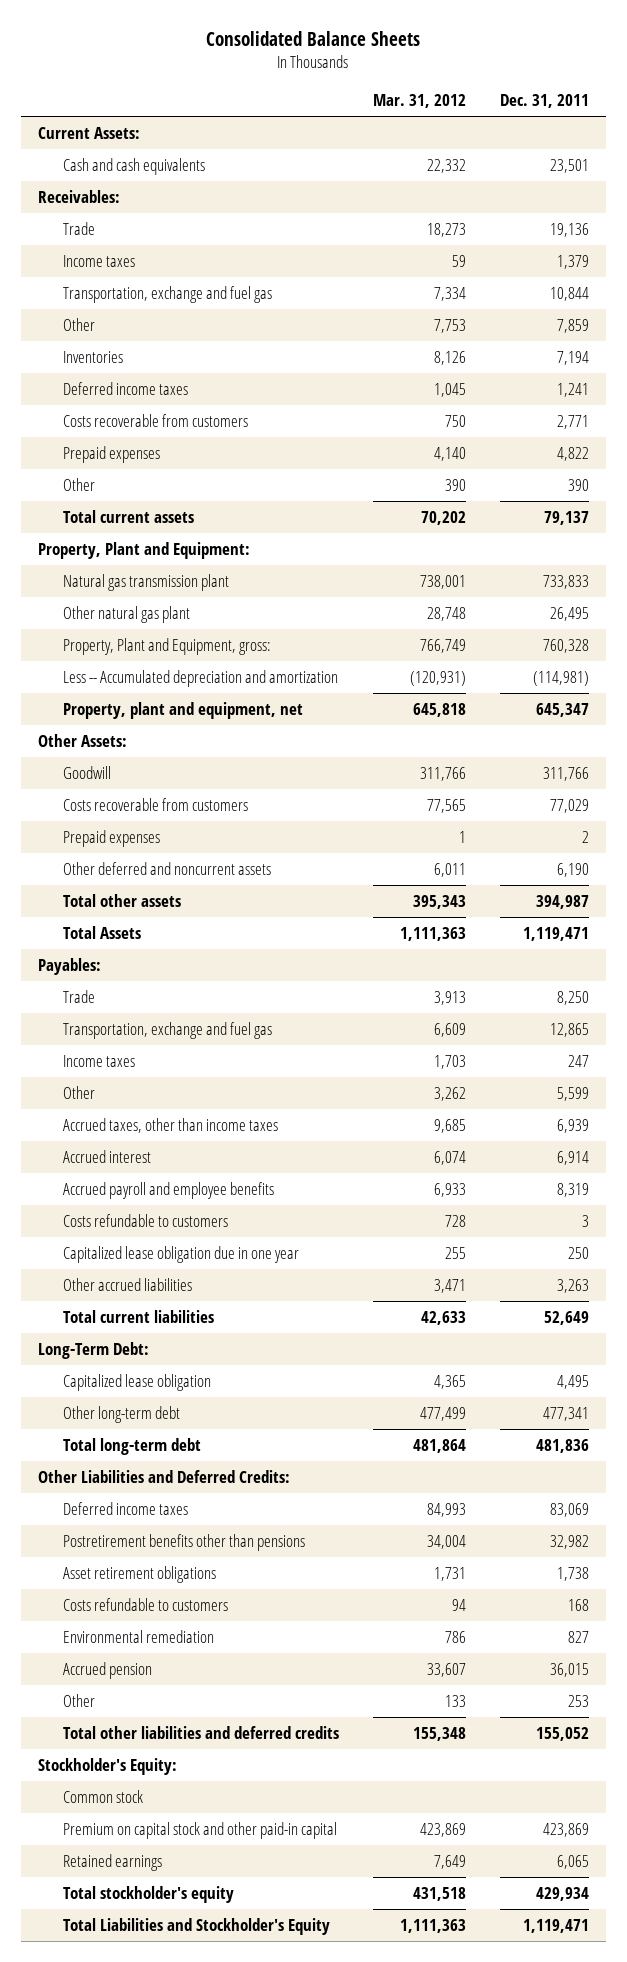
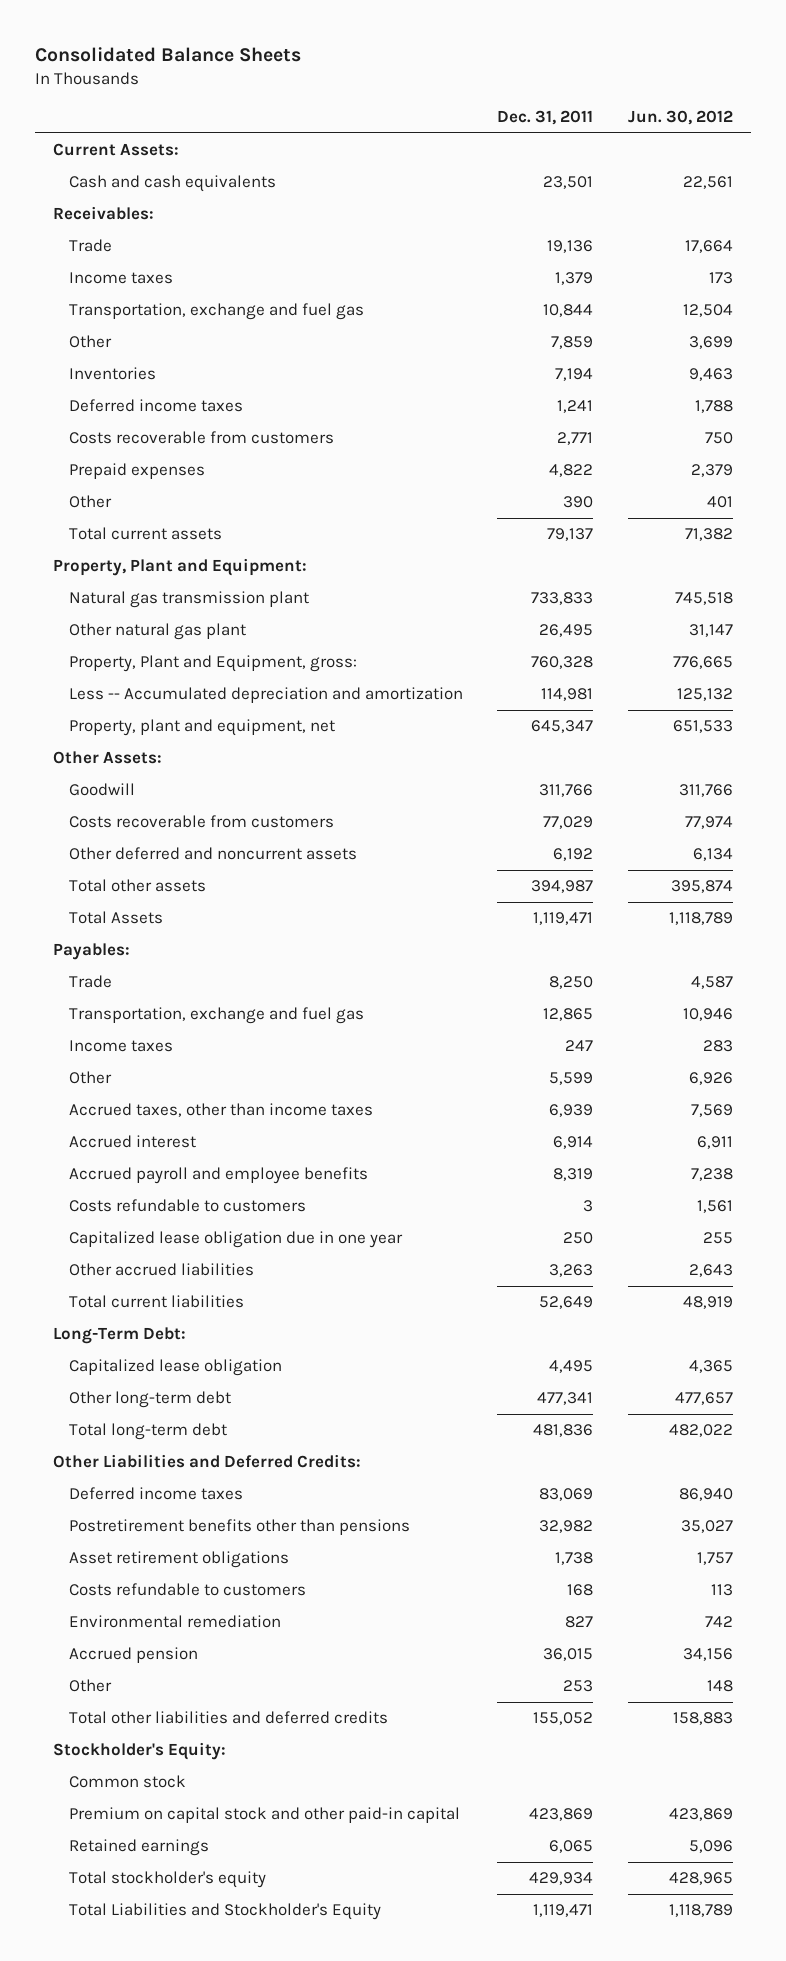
- | Mar. 31, 2012 | Dec. 31, 2011
+ | Dec. 31, 2011 | Jun. 30, 2012
- Less -- Accumulated depreciation and amortization | (120,931) | (114,981)
+ Less -- Accumulated depreciation and amortization | 114,981 | 125,132
- Prepaid expenses | 1 | 2
- Other deferred and noncurrent assets | 6,011 | 6,190
+ Other deferred and noncurrent assets | 6,192 | 6,134

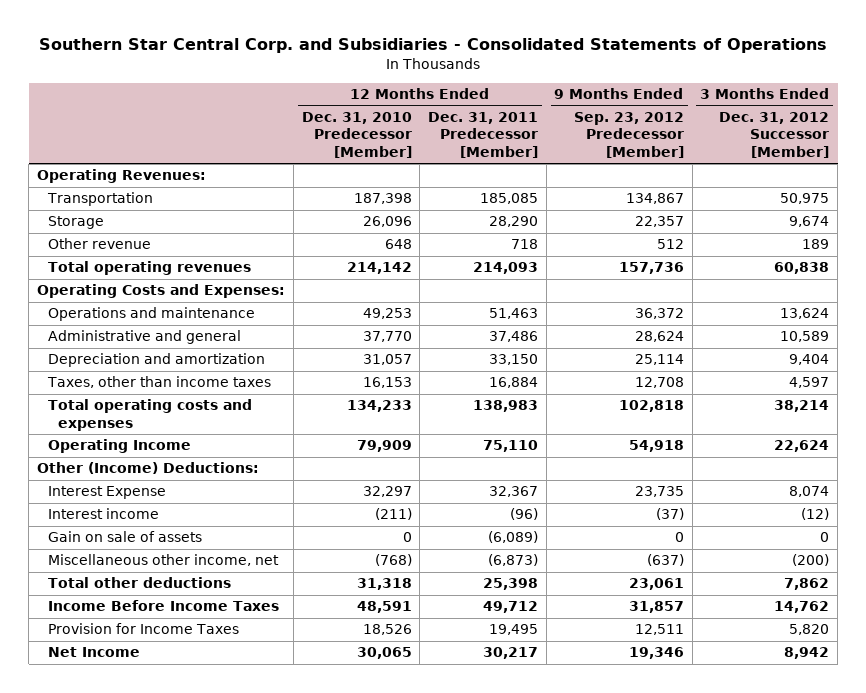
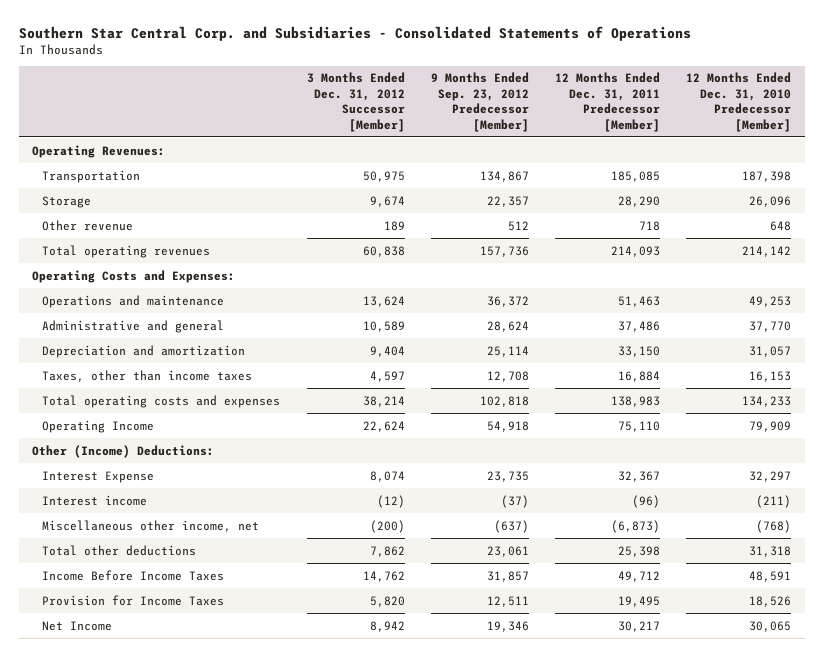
- | 12 Months Ended Dec. 31, 2010 Predecessor [Member] | 12 Months Ended Dec. 31, 2011 Predecessor [Member] | 9 Months Ended Sep. 23, 2012 Predecessor [Member] | 3 Months Ended Dec. 31, 2012 Successor [Member]
+ | 3 Months Ended Dec. 31, 2012 Successor [Member] | 9 Months Ended Sep. 23, 2012 Predecessor [Member] | 12 Months Ended Dec. 31, 2011 Predecessor [Member] | 12 Months Ended Dec. 31, 2010 Predecessor [Member]
- Gain on sale of assets | 0 | (6,089) | 0 | 0

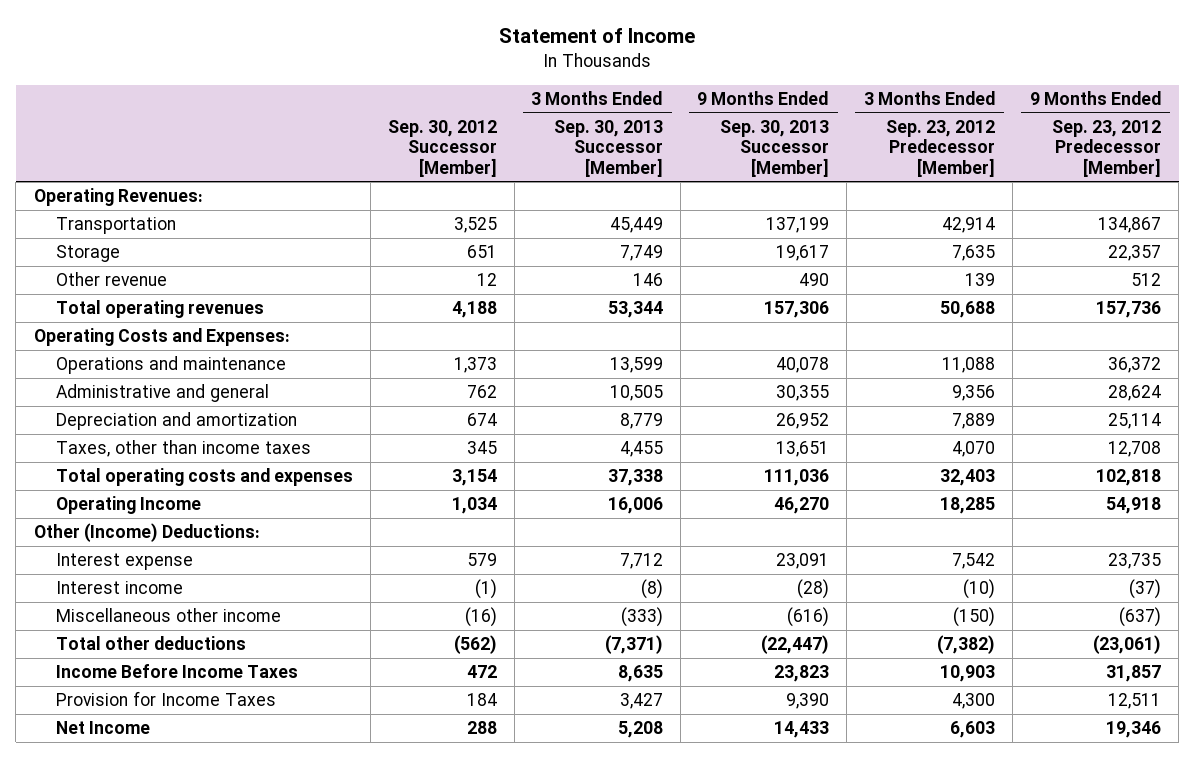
- Southern Star Central Corp. and Subsidiaries - Consolidated Statements of Operations
+ Statement of Income
- | 3 Months Ended Dec. 31, 2012 Successor [Member] | 9 Months Ended Sep. 23, 2012 Predecessor [Member] | 12 Months Ended Dec. 31, 2011 Predecessor [Member] | 12 Months Ended Dec. 31, 2010 Predecessor [Member]
+ | Sep. 30, 2012 Successor [Member] | 3 Months Ended Sep. 30, 2013 Successor [Member] | 9 Months Ended Sep. 30, 2013 Successor [Member] | 3 Months Ended Sep. 23, 2012 Predecessor [Member] | 9 Months Ended Sep. 23, 2012 Predecessor [Member]
- Interest Expense | 8,074 | 23,735 | 32,367 | 32,297
+ Interest expense | 579 | 7,712 | 23,091 | 7,542 | 23,735
- Miscellaneous other income, net | (200) | (637) | (6,873) | (768)
- Total other deductions | 7,862 | 23,061 | 25,398 | 31,318
+ Miscellaneous other income | (16) | (333) | (616) | (150) | (637)
+ Total other deductions | (562) | (7,371) | (22,447) | (7,382) | (23,061)

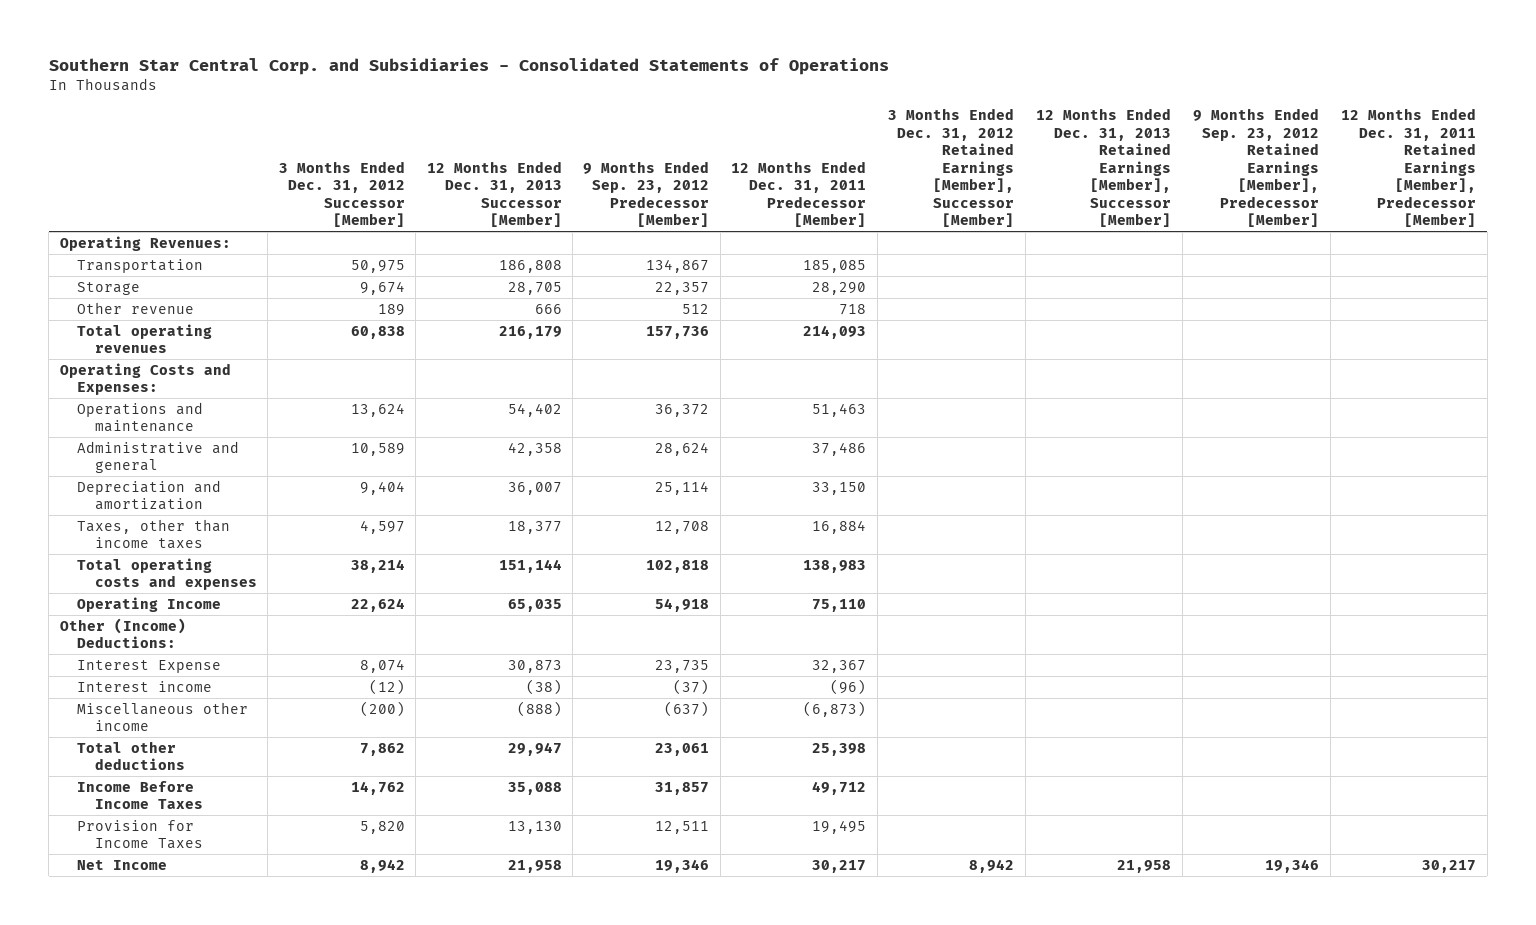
- Statement of Income
+ Southern Star Central Corp. and Subsidiaries - Consolidated Statements of Operations
- | Sep. 30, 2012 Successor [Member] | 3 Months Ended Sep. 30, 2013 Successor [Member] | 9 Months Ended Sep. 30, 2013 Successor [Member] | 3 Months Ended Sep. 23, 2012 Predecessor [Member] | 9 Months Ended Sep. 23, 2012 Predecessor [Member]
+ | 3 Months Ended Dec. 31, 2012 Successor [Member] | 12 Months Ended Dec. 31, 2013 Successor [Member] | 9 Months Ended Sep. 23, 2012 Predecessor [Member] | 12 Months Ended Dec. 31, 2011 Predecessor [Member] | 3 Months Ended Dec. 31, 2012 Retained Earnings [Member], Successor [Member] | 12 Months Ended Dec. 31, 2013 Retained Earnings [Member], Successor [Member] | 9 Months Ended Sep. 23, 2012 Retained Earnings [Member], Predecessor [Member] | 12 Months Ended Dec. 31, 2011 Retained Earnings [Member], Predecessor [Member]
- Interest expense | 579 | 7,712 | 23,091 | 7,542 | 23,735
+ Interest Expense | 8,074 | 30,873 | 23,735 | 32,367 | | | |
- Total other deductions | (562) | (7,371) | (22,447) | (7,382) | (23,061)
+ Total other deductions | 7,862 | 29,947 | 23,061 | 25,398 | | | |

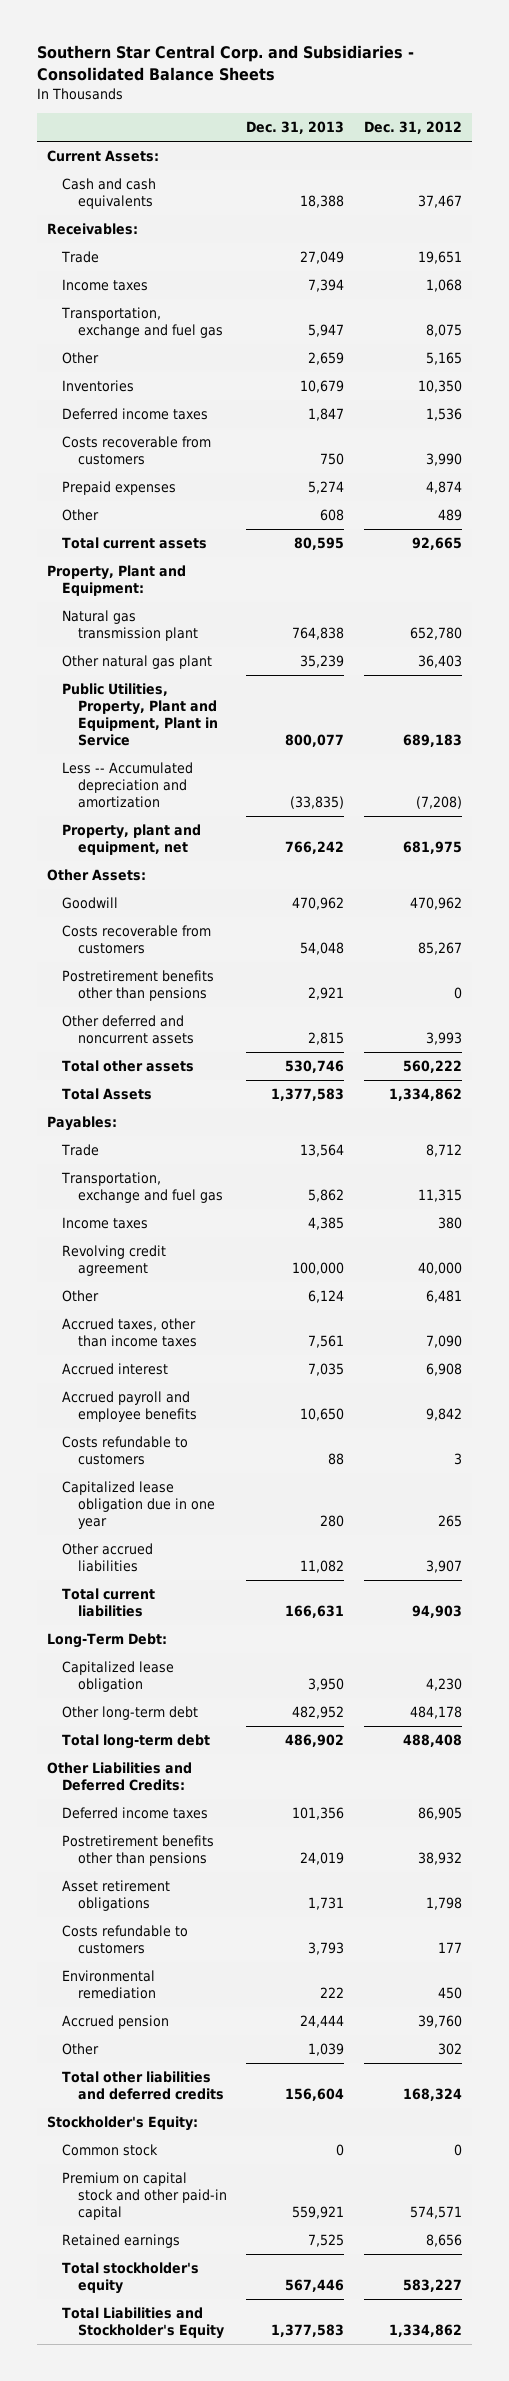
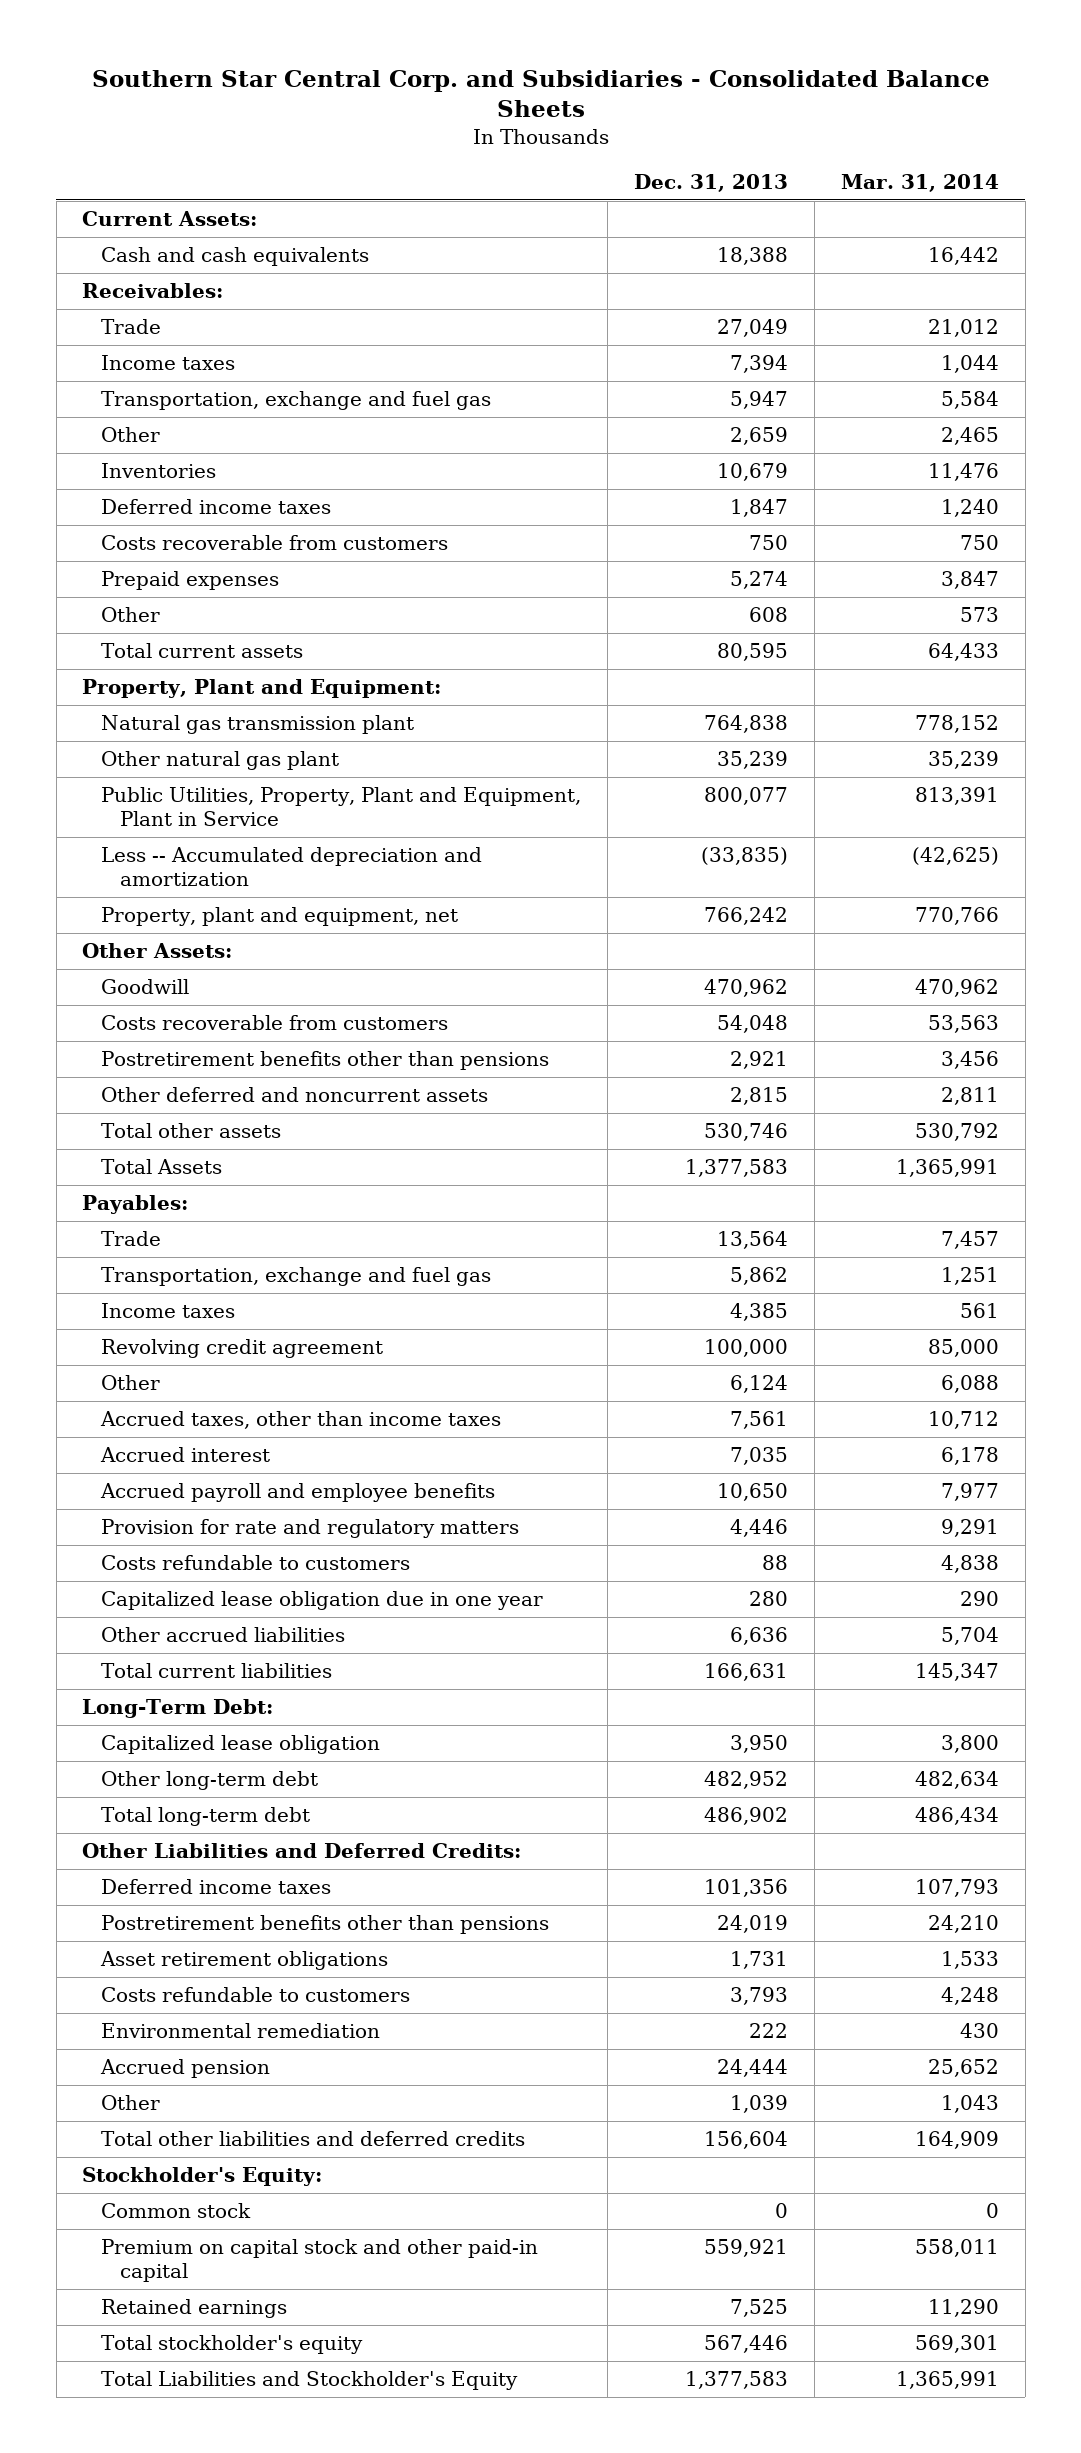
- | Dec. 31, 2013 | Dec. 31, 2012
+ | Dec. 31, 2013 | Mar. 31, 2014
+ Provision for rate and regulatory matters | 4,446 | 9,291
- Other accrued liabilities | 11,082 | 3,907
+ Other accrued liabilities | 6,636 | 5,704

